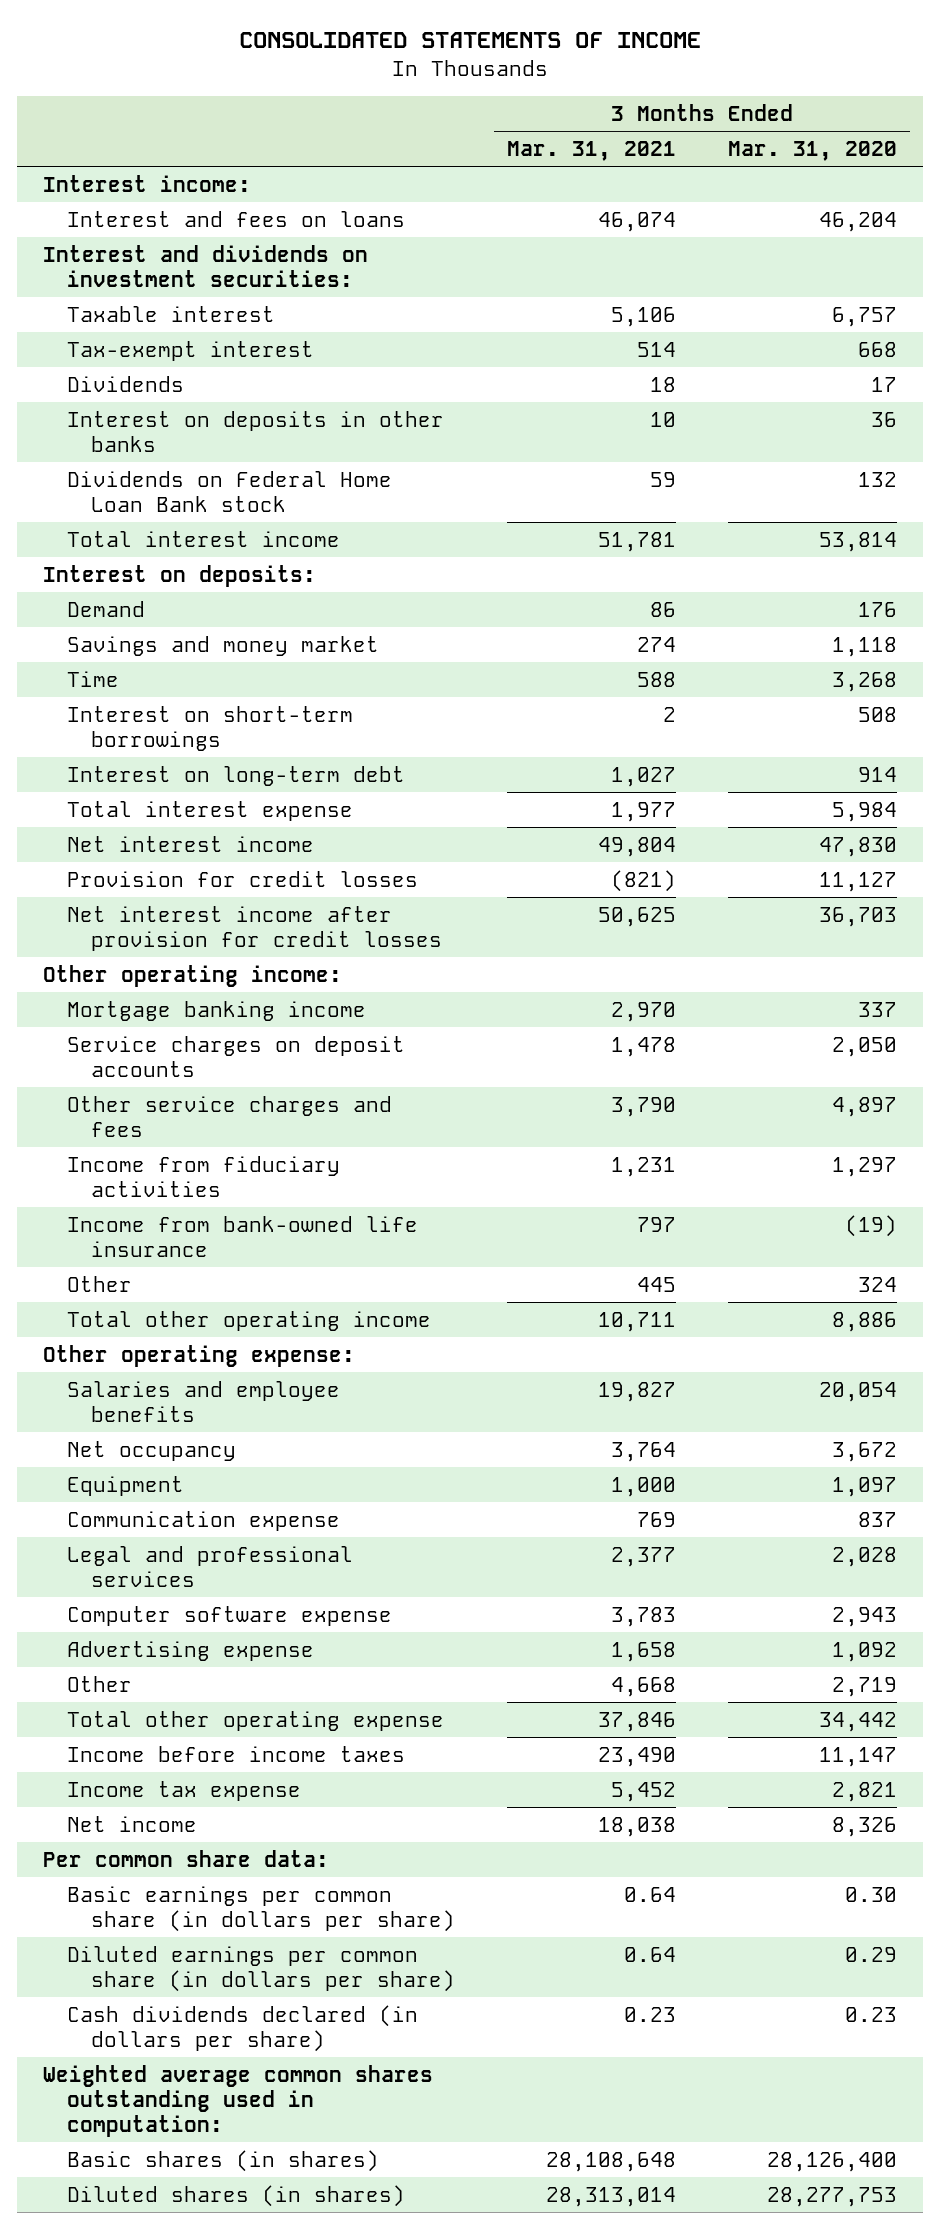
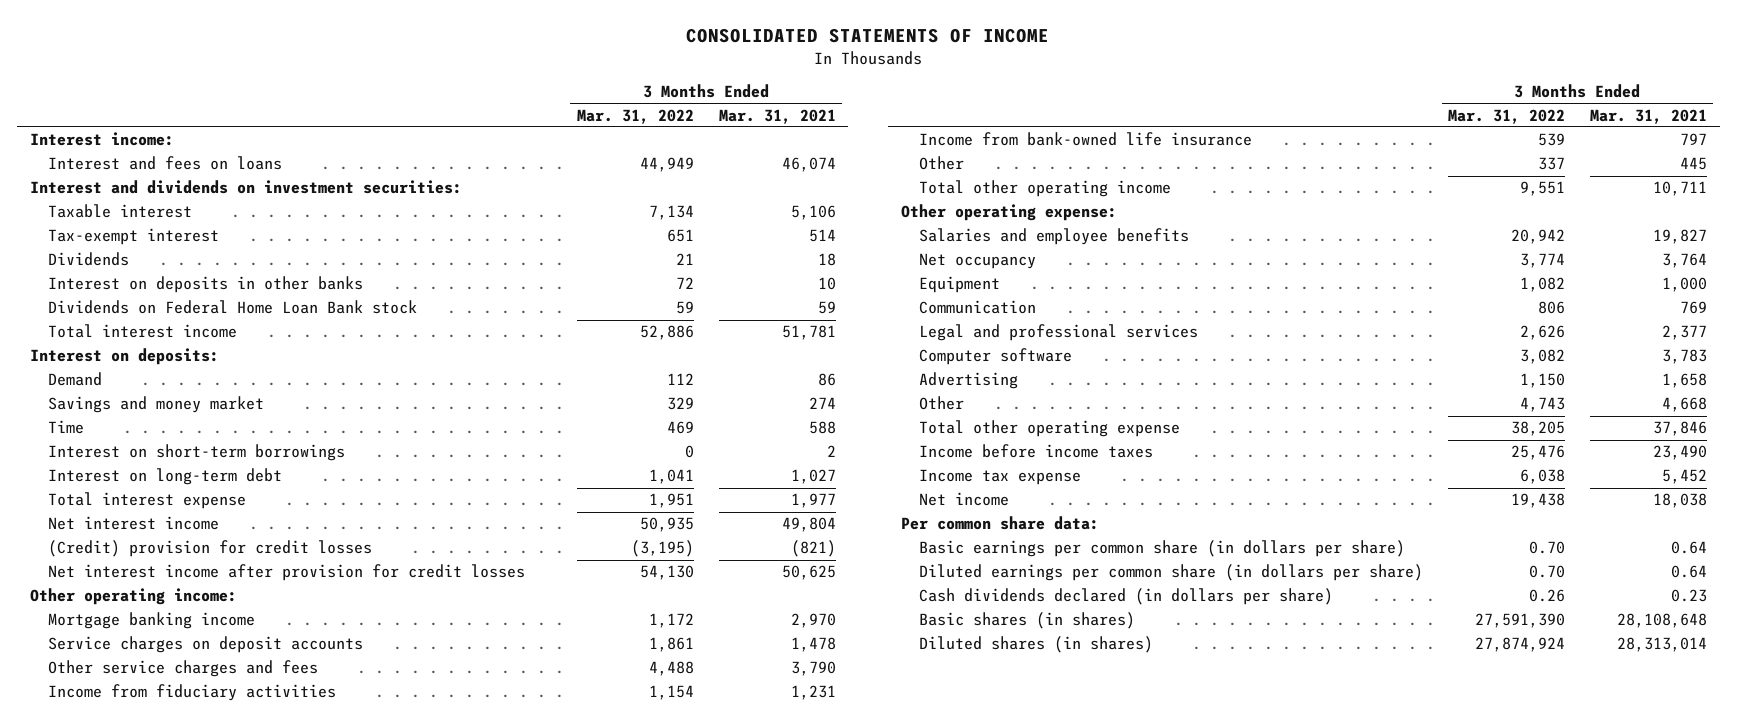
- | 3 Months Ended Mar. 31, 2021 | 3 Months Ended Mar. 31, 2020
+ | 3 Months Ended Mar. 31, 2022 | 3 Months Ended Mar. 31, 2021
- Provision for credit losses | (821) | 11,127
+ (Credit) provision for credit losses | (3,195) | (821)
- Communication expense | 769 | 837
+ Communication | 806 | 769
- Computer software expense | 3,783 | 2,943
- Advertising expense | 1,658 | 1,092
+ Computer software | 3,082 | 3,783
+ Advertising | 1,150 | 1,658
- Weighted average common shares outstanding used in computation:

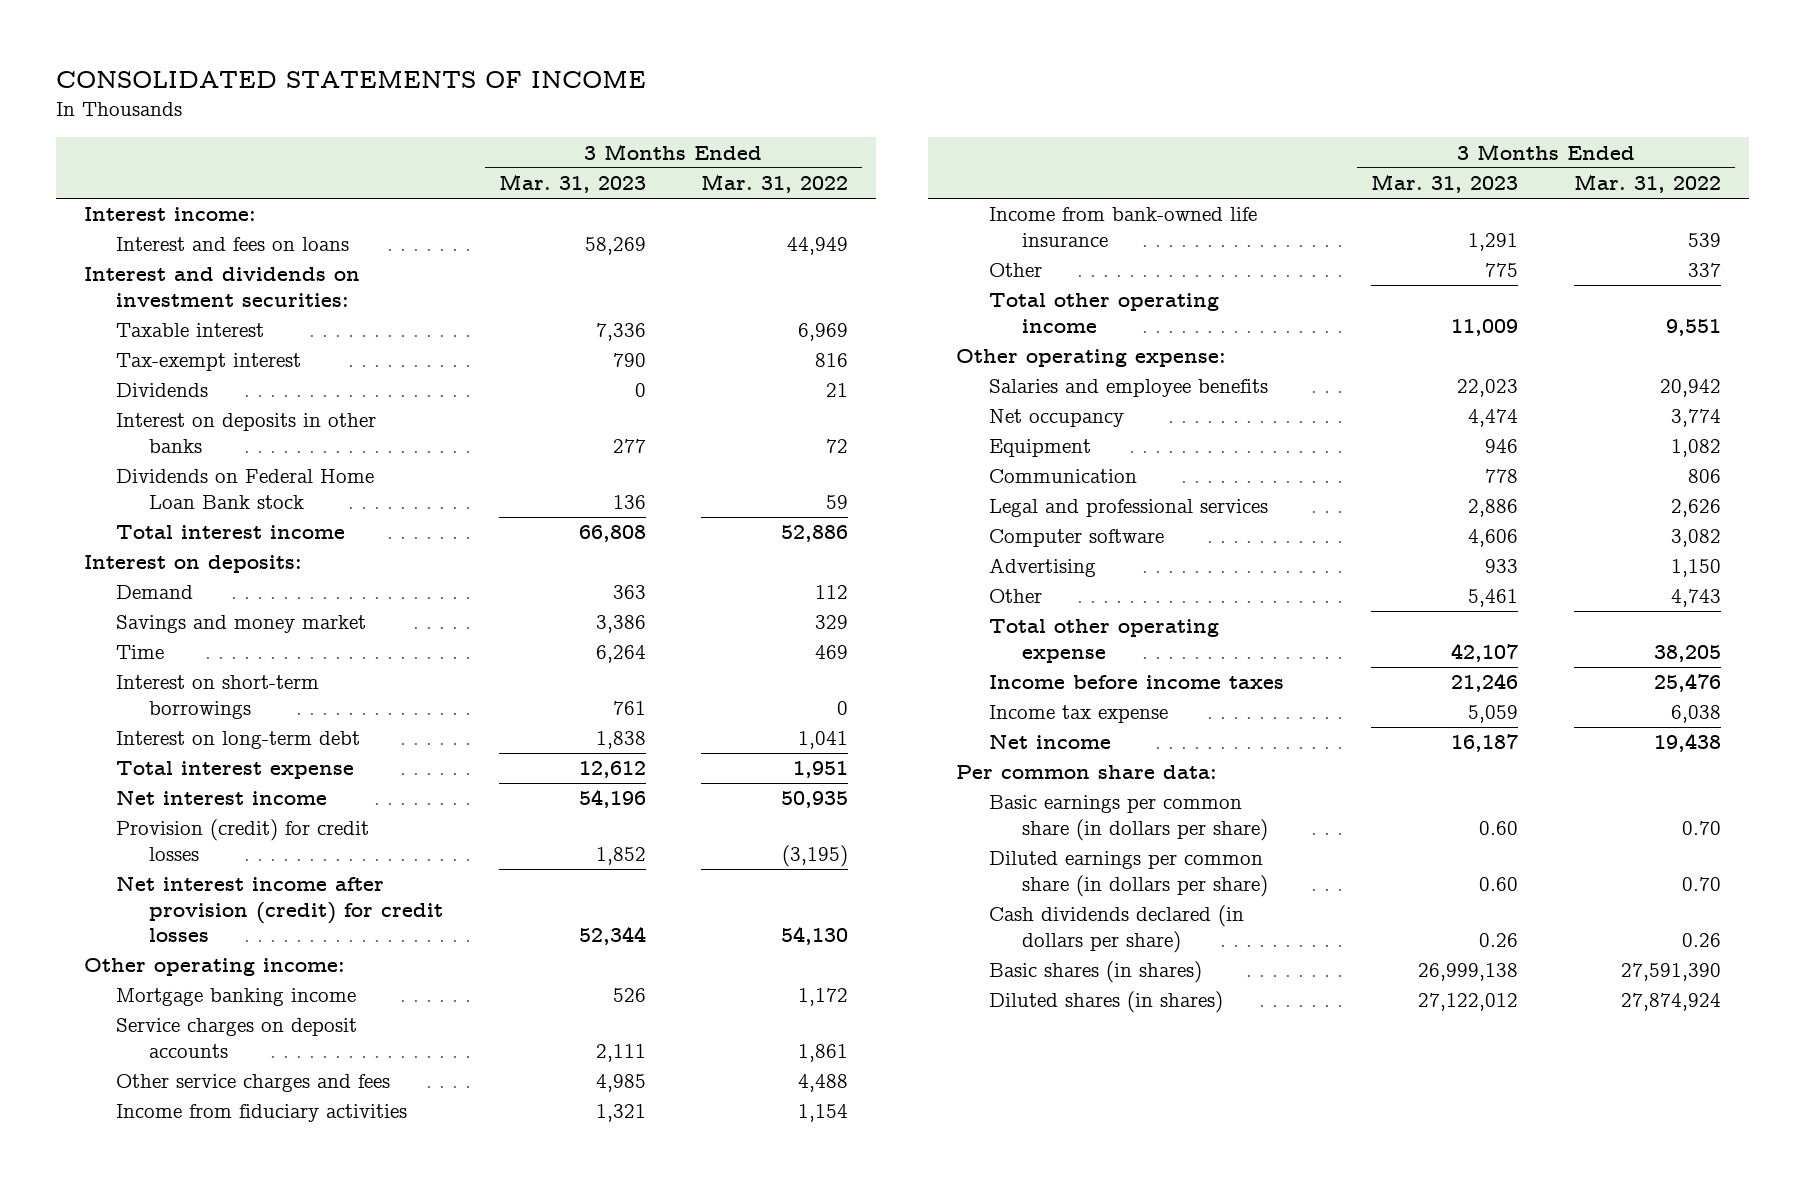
- | 3 Months Ended Mar. 31, 2022 | 3 Months Ended Mar. 31, 2021
+ | 3 Months Ended Mar. 31, 2023 | 3 Months Ended Mar. 31, 2022
- Taxable interest | 7,134 | 5,106
- Tax-exempt interest | 651 | 514
+ Taxable interest | 7,336 | 6,969
+ Tax-exempt interest | 790 | 816
- (Credit) provision for credit losses | (3,195) | (821)
- Net interest income after provision for credit losses | 54,130 | 50,625
+ Provision (credit) for credit losses | 1,852 | (3,195)
+ Net interest income after provision (credit) for credit losses | 52,344 | 54,130

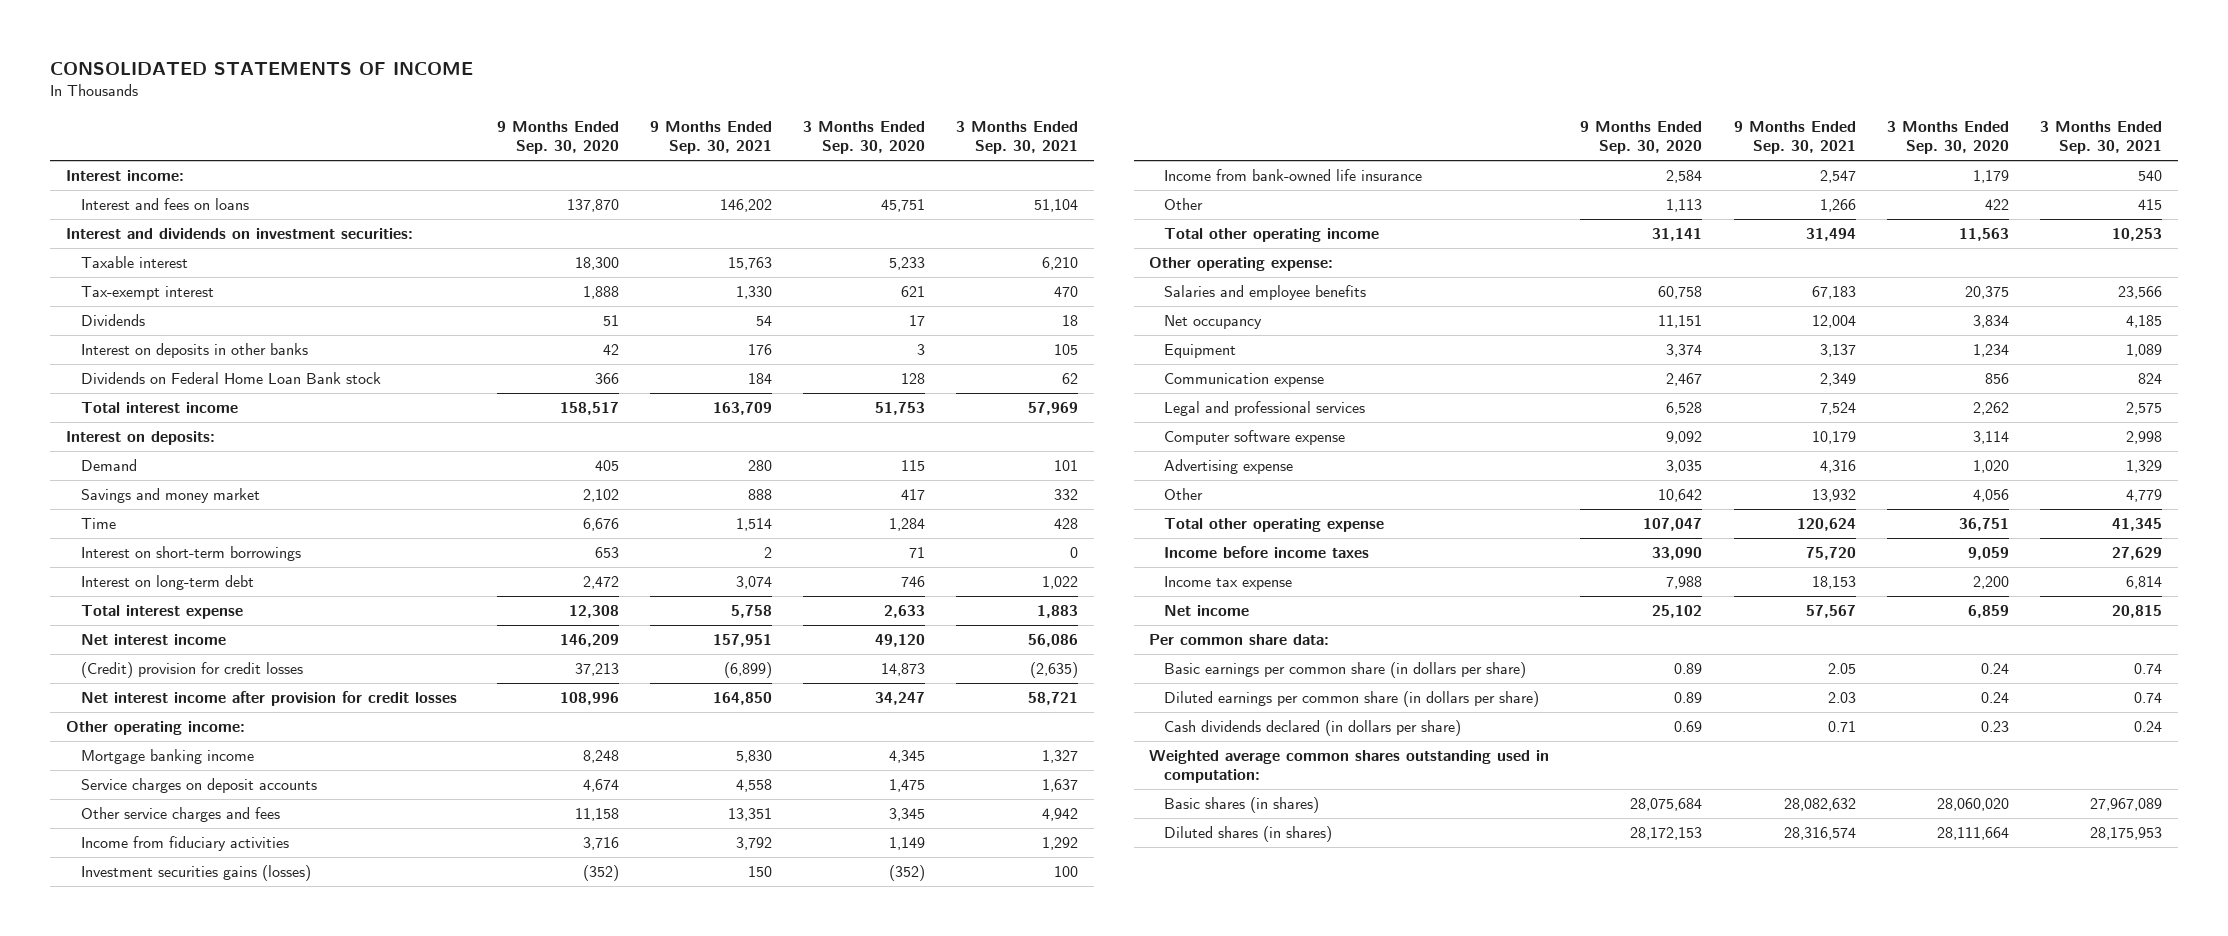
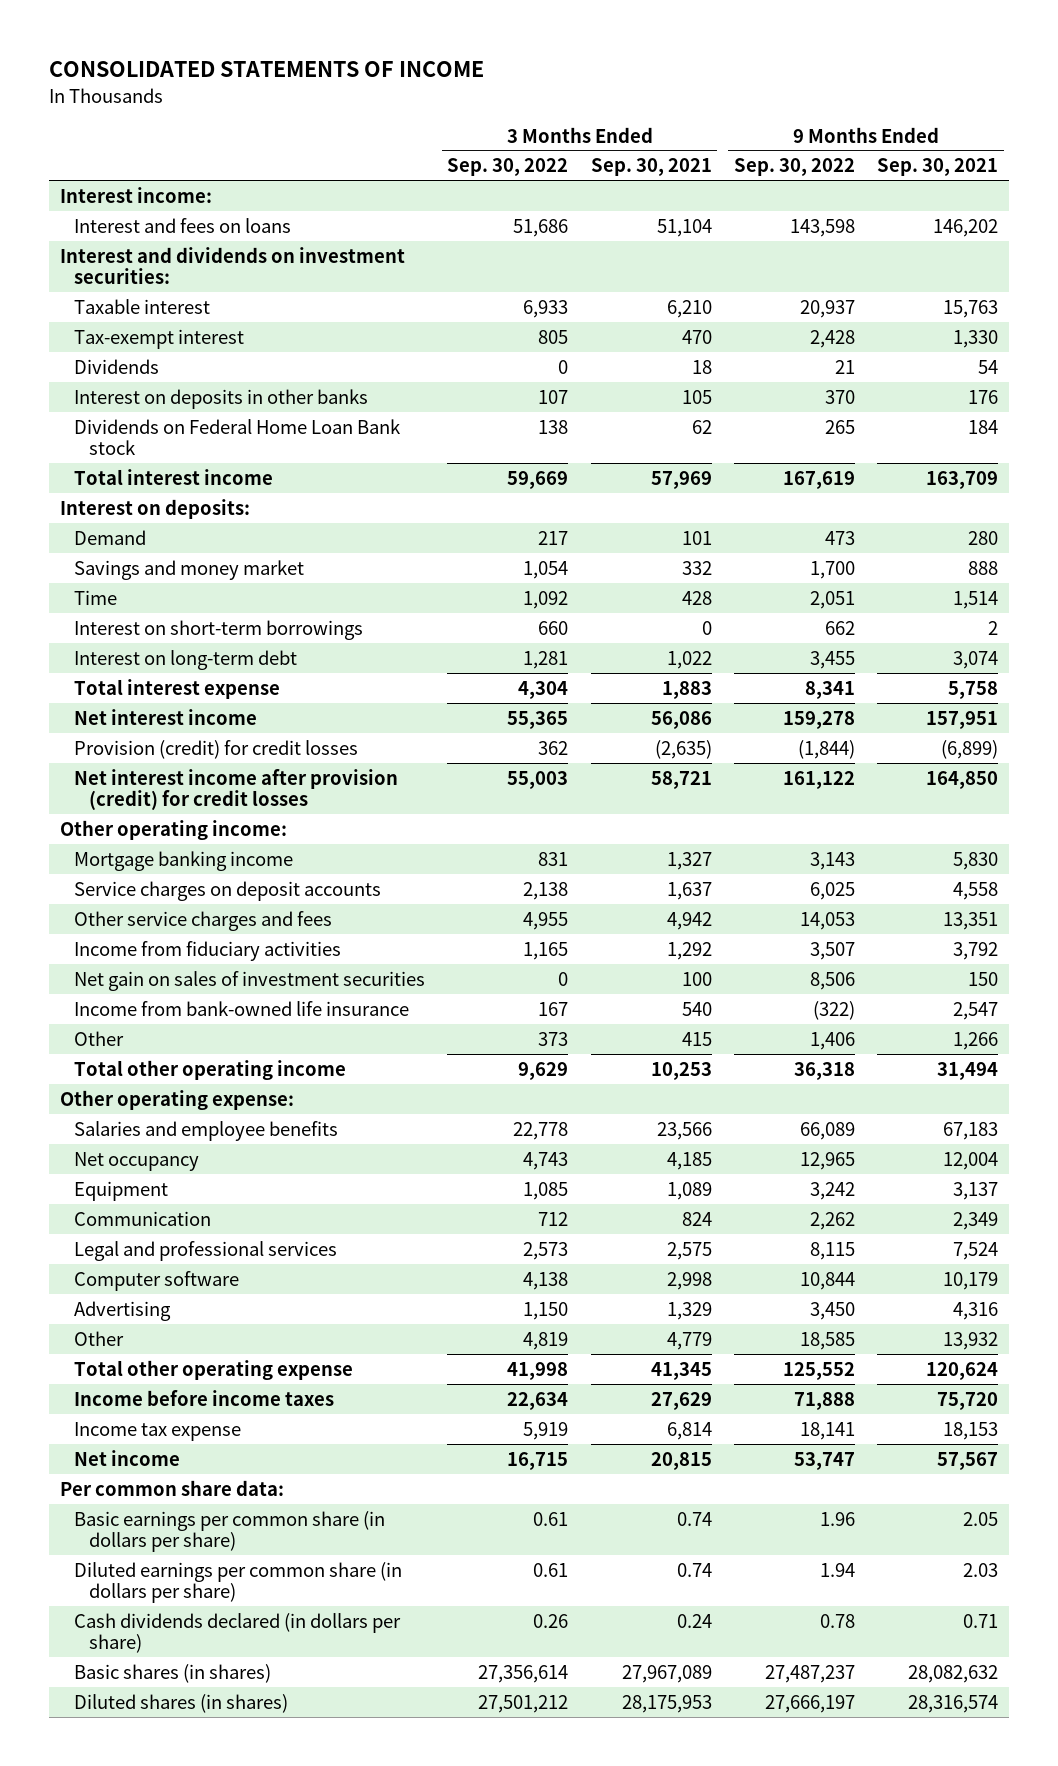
- | 9 Months Ended Sep. 30, 2020 | 9 Months Ended Sep. 30, 2021 | 3 Months Ended Sep. 30, 2020 | 3 Months Ended Sep. 30, 2021
+ | 3 Months Ended Sep. 30, 2022 | 3 Months Ended Sep. 30, 2021 | 9 Months Ended Sep. 30, 2022 | 9 Months Ended Sep. 30, 2021
- (Credit) provision for credit losses | 37,213 | (6,899) | 14,873 | (2,635)
- Net interest income after provision for credit losses | 108,996 | 164,850 | 34,247 | 58,721
+ Provision (credit) for credit losses | 362 | (2,635) | (1,844) | (6,899)
+ Net interest income after provision (credit) for credit losses | 55,003 | 58,721 | 161,122 | 164,850
- Investment securities gains (losses) | (352) | 150 | (352) | 100
+ Net gain on sales of investment securities | 0 | 100 | 8,506 | 150
- Communication expense | 2,467 | 2,349 | 856 | 824
+ Communication | 712 | 824 | 2,262 | 2,349
- Computer software expense | 9,092 | 10,179 | 3,114 | 2,998
- Advertising expense | 3,035 | 4,316 | 1,020 | 1,329
+ Computer software | 4,138 | 2,998 | 10,844 | 10,179
+ Advertising | 1,150 | 1,329 | 3,450 | 4,316
- Weighted average common shares outstanding used in computation:

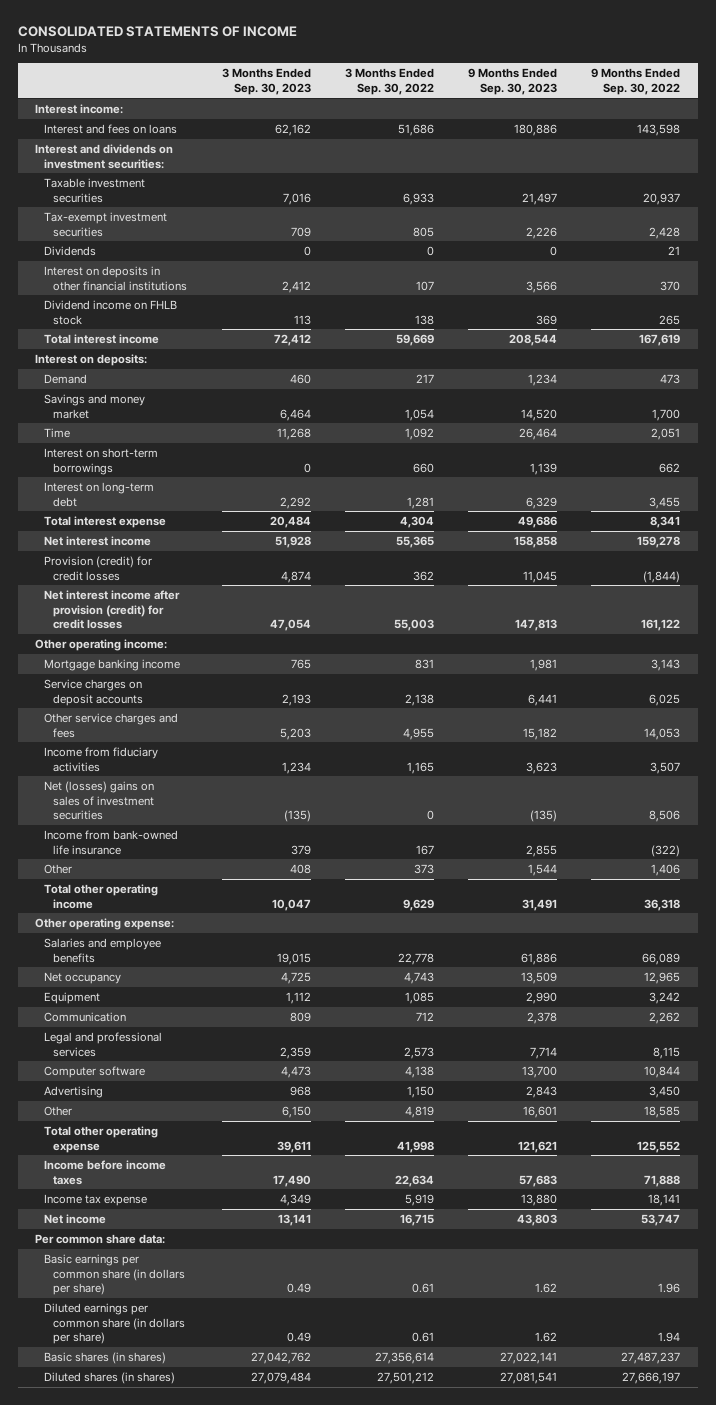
- | 3 Months Ended Sep. 30, 2022 | 3 Months Ended Sep. 30, 2021 | 9 Months Ended Sep. 30, 2022 | 9 Months Ended Sep. 30, 2021
+ | 3 Months Ended Sep. 30, 2023 | 3 Months Ended Sep. 30, 2022 | 9 Months Ended Sep. 30, 2023 | 9 Months Ended Sep. 30, 2022
- Taxable interest | 6,933 | 6,210 | 20,937 | 15,763
- Tax-exempt interest | 805 | 470 | 2,428 | 1,330
+ Taxable investment securities | 7,016 | 6,933 | 21,497 | 20,937
+ Tax-exempt investment securities | 709 | 805 | 2,226 | 2,428
- Interest on deposits in other banks | 107 | 105 | 370 | 176
- Dividends on Federal Home Loan Bank stock | 138 | 62 | 265 | 184
+ Interest on deposits in other financial institutions | 2,412 | 107 | 3,566 | 370
+ Dividend income on FHLB stock | 113 | 138 | 369 | 265
- Net gain on sales of investment securities | 0 | 100 | 8,506 | 150
+ Net (losses) gains on sales of investment securities | (135) | 0 | (135) | 8,506
- Cash dividends declared (in dollars per share) | 0.26 | 0.24 | 0.78 | 0.71

